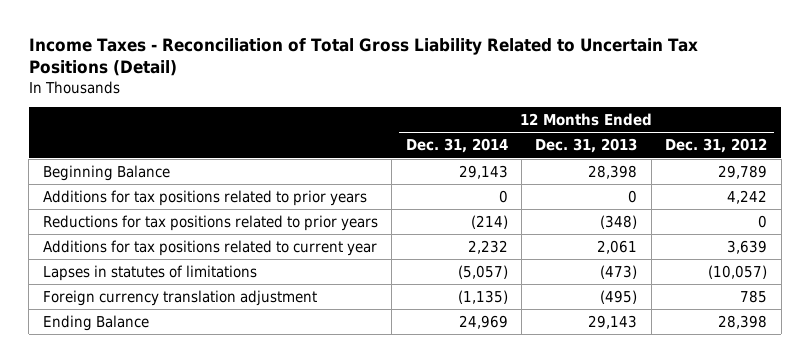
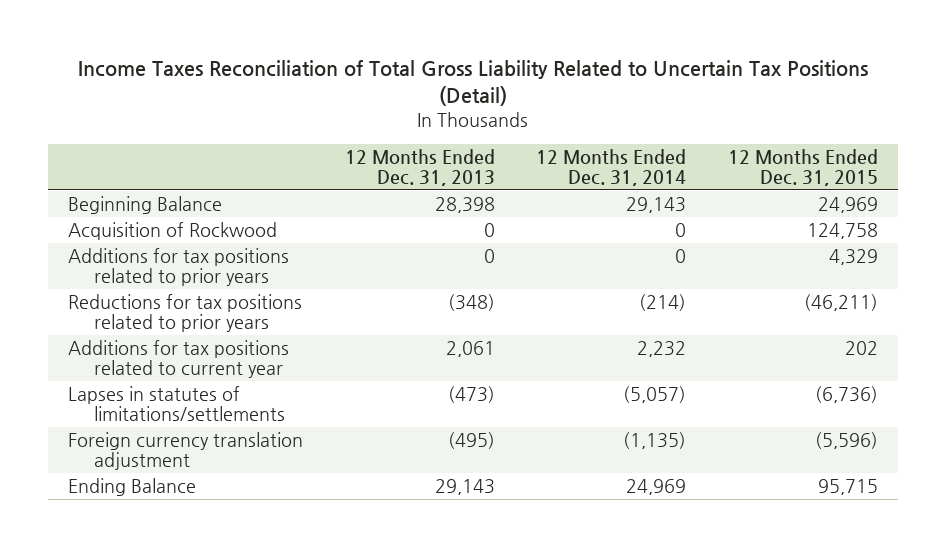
- Income Taxes - Reconciliation of Total Gross Liability Related to Uncertain Tax Positions (Detail)
+ Income Taxes Reconciliation of Total Gross Liability Related to Uncertain Tax Positions (Detail)
- | 12 Months Ended Dec. 31, 2014 | 12 Months Ended Dec. 31, 2013 | 12 Months Ended Dec. 31, 2012
+ | 12 Months Ended Dec. 31, 2013 | 12 Months Ended Dec. 31, 2014 | 12 Months Ended Dec. 31, 2015
+ Acquisition of Rockwood | 0 | 0 | 124,758
- Lapses in statutes of limitations | (5,057) | (473) | (10,057)
+ Lapses in statutes of limitations/settlements | (473) | (5,057) | (6,736)

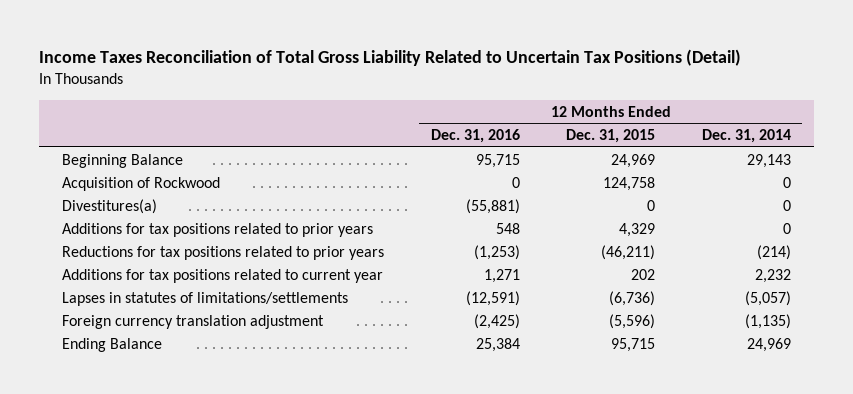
- | 12 Months Ended Dec. 31, 2013 | 12 Months Ended Dec. 31, 2014 | 12 Months Ended Dec. 31, 2015
+ | 12 Months Ended Dec. 31, 2016 | 12 Months Ended Dec. 31, 2015 | 12 Months Ended Dec. 31, 2014
+ Divestitures(a) | (55,881) | 0 | 0

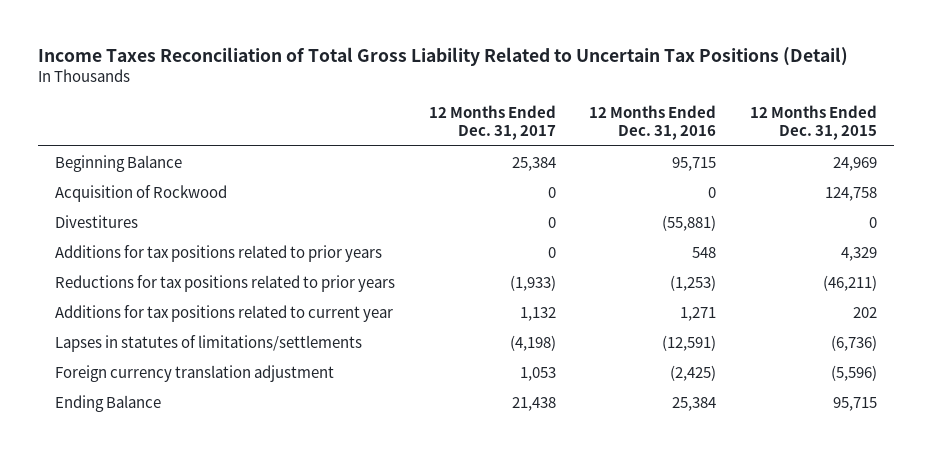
- | 12 Months Ended Dec. 31, 2016 | 12 Months Ended Dec. 31, 2015 | 12 Months Ended Dec. 31, 2014
+ | 12 Months Ended Dec. 31, 2017 | 12 Months Ended Dec. 31, 2016 | 12 Months Ended Dec. 31, 2015
- Divestitures(a) | (55,881) | 0 | 0
+ Divestitures | 0 | (55,881) | 0

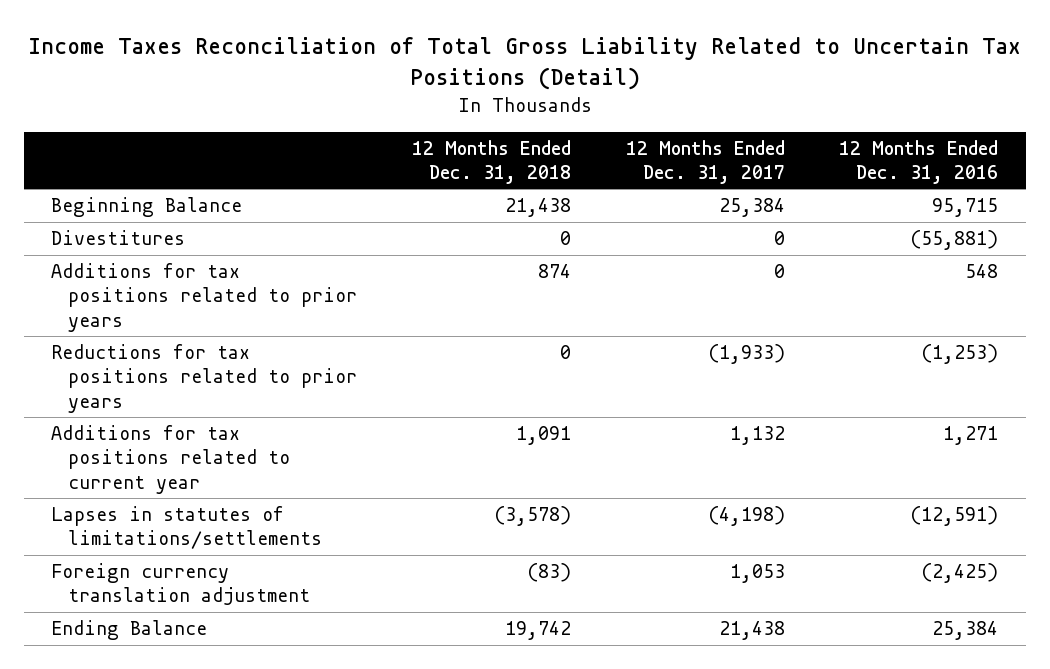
- | 12 Months Ended Dec. 31, 2017 | 12 Months Ended Dec. 31, 2016 | 12 Months Ended Dec. 31, 2015
+ | 12 Months Ended Dec. 31, 2018 | 12 Months Ended Dec. 31, 2017 | 12 Months Ended Dec. 31, 2016
- Acquisition of Rockwood | 0 | 0 | 124,758

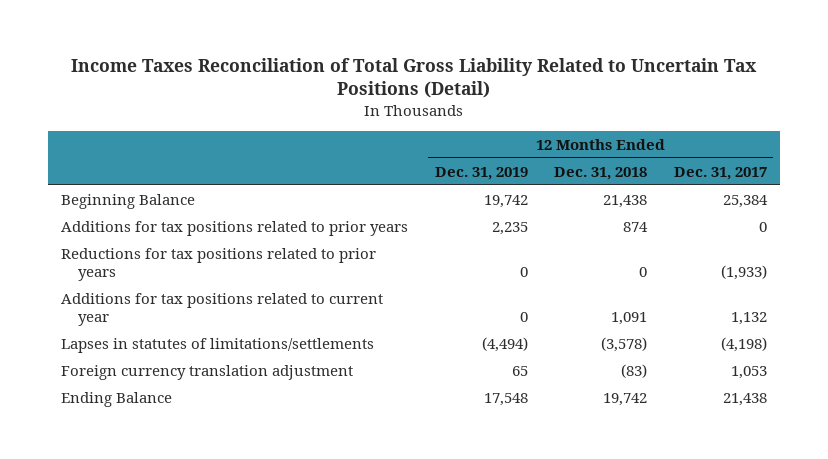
- | 12 Months Ended Dec. 31, 2018 | 12 Months Ended Dec. 31, 2017 | 12 Months Ended Dec. 31, 2016
+ | 12 Months Ended Dec. 31, 2019 | 12 Months Ended Dec. 31, 2018 | 12 Months Ended Dec. 31, 2017
- Divestitures | 0 | 0 | (55,881)

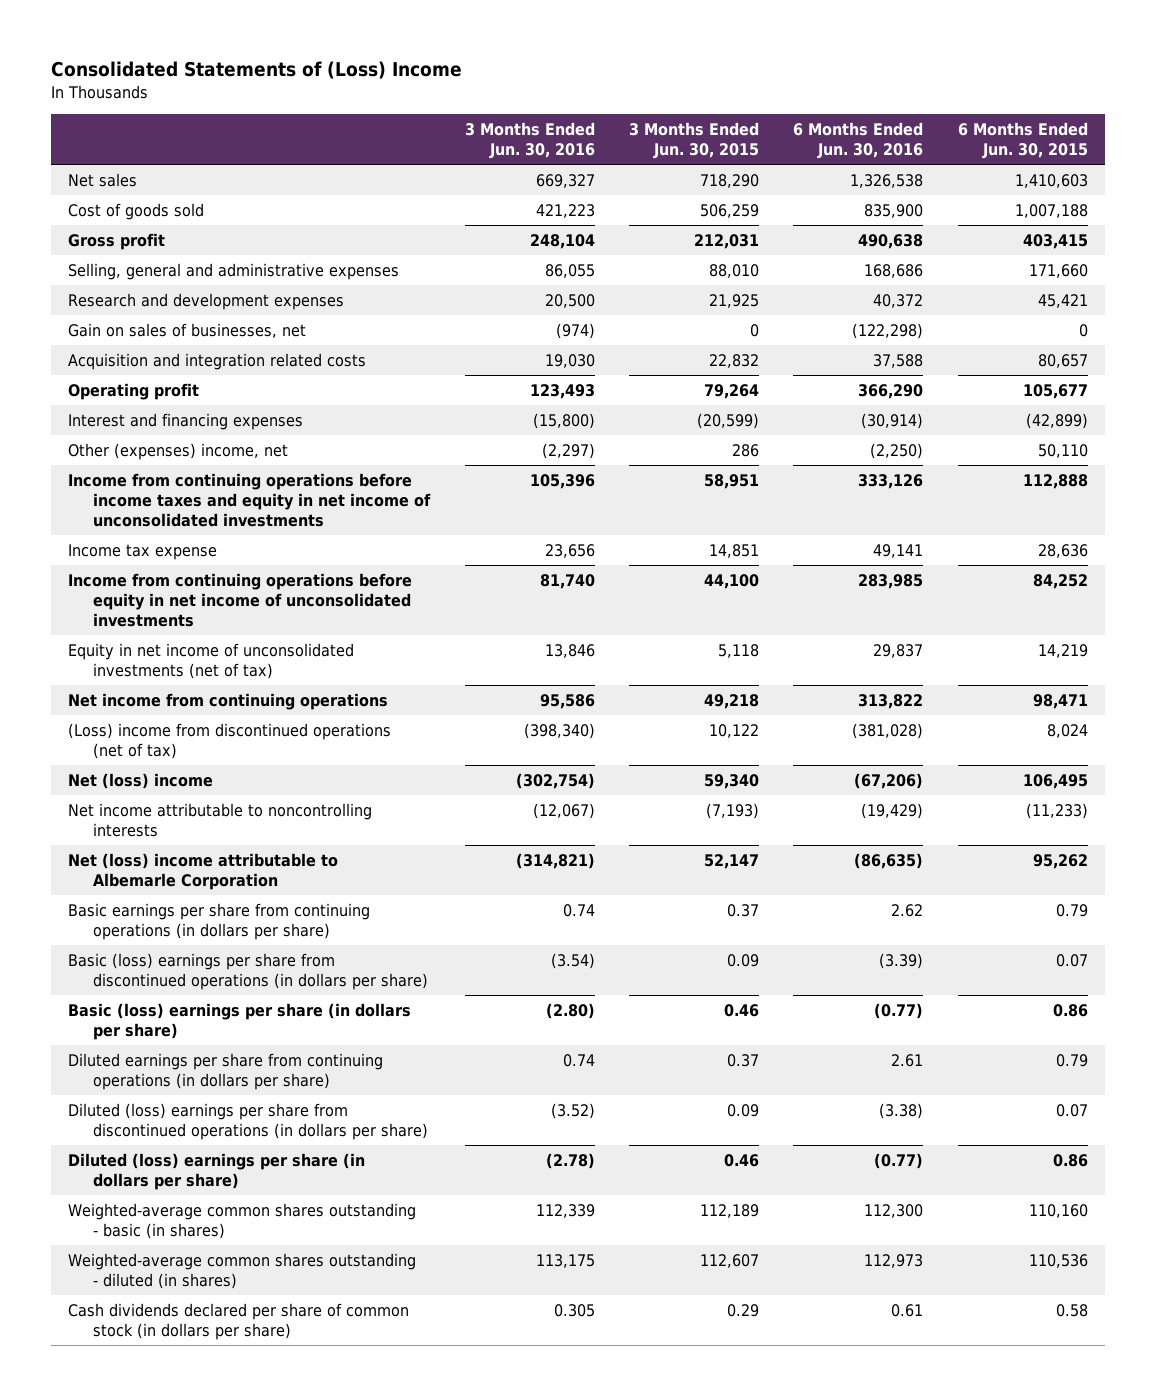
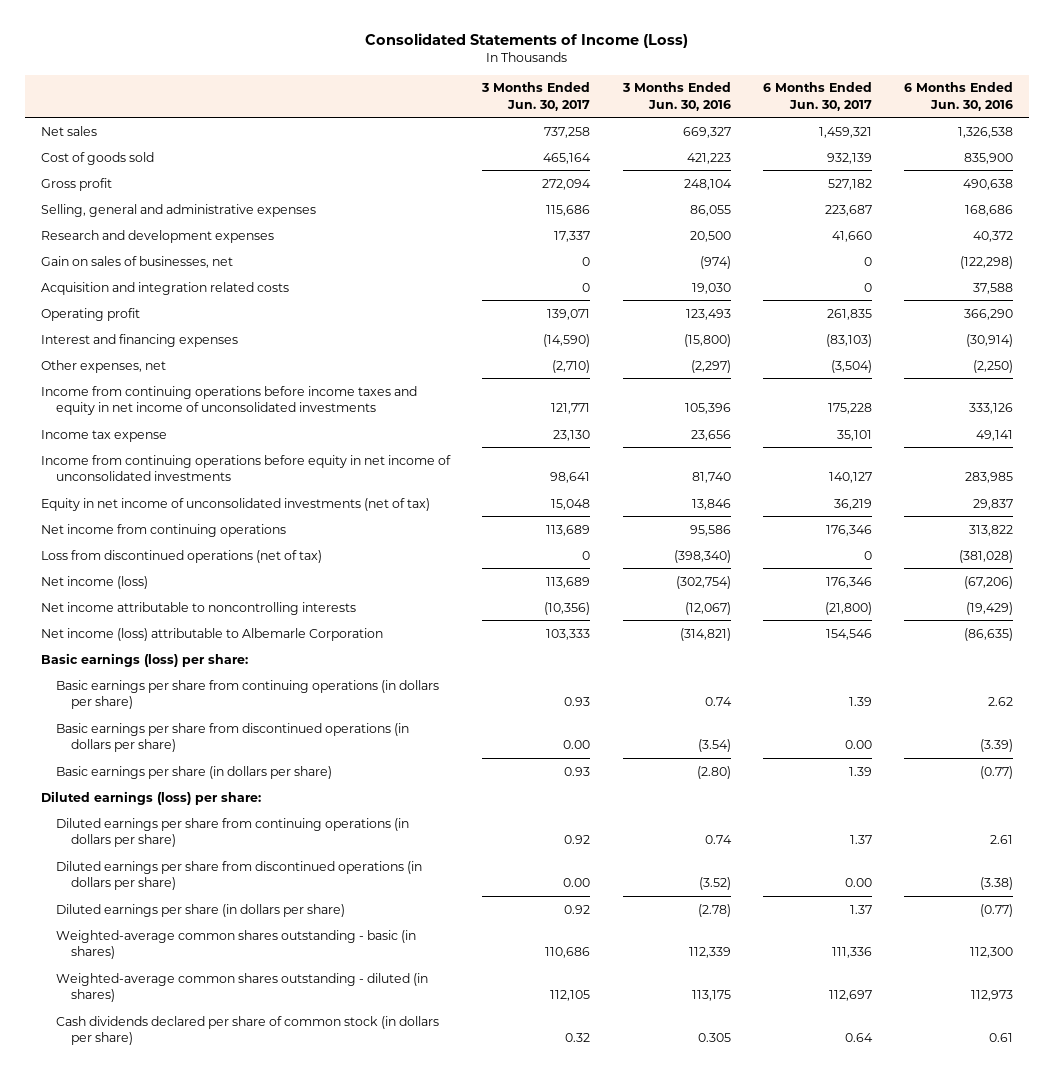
- Consolidated Statements of (Loss) Income
+ Consolidated Statements of Income (Loss)
- | 3 Months Ended Jun. 30, 2016 | 3 Months Ended Jun. 30, 2015 | 6 Months Ended Jun. 30, 2016 | 6 Months Ended Jun. 30, 2015
+ | 3 Months Ended Jun. 30, 2017 | 3 Months Ended Jun. 30, 2016 | 6 Months Ended Jun. 30, 2017 | 6 Months Ended Jun. 30, 2016
- Other (expenses) income, net | (2,297) | 286 | (2,250) | 50,110
+ Other expenses, net | (2,710) | (2,297) | (3,504) | (2,250)
- (Loss) income from discontinued operations (net of tax) | (398,340) | 10,122 | (381,028) | 8,024
- Net (loss) income | (302,754) | 59,340 | (67,206) | 106,495
+ Loss from discontinued operations (net of tax) | 0 | (398,340) | 0 | (381,028)
+ Net income (loss) | 113,689 | (302,754) | 176,346 | (67,206)
- Net (loss) income attributable to Albemarle Corporation | (314,821) | 52,147 | (86,635) | 95,262
+ Net income (loss) attributable to Albemarle Corporation | 103,333 | (314,821) | 154,546 | (86,635)
+ Basic earnings (loss) per share:
- Basic (loss) earnings per share from discontinued operations (in dollars per share) | (3.54) | 0.09 | (3.39) | 0.07
- Basic (loss) earnings per share (in dollars per share) | (2.80) | 0.46 | (0.77) | 0.86
+ Basic earnings per share from discontinued operations (in dollars per share) | 0.00 | (3.54) | 0.00 | (3.39)
+ Basic earnings per share (in dollars per share) | 0.93 | (2.80) | 1.39 | (0.77)
+ Diluted earnings (loss) per share:
- Diluted (loss) earnings per share from discontinued operations (in dollars per share) | (3.52) | 0.09 | (3.38) | 0.07
- Diluted (loss) earnings per share (in dollars per share) | (2.78) | 0.46 | (0.77) | 0.86
+ Diluted earnings per share from discontinued operations (in dollars per share) | 0.00 | (3.52) | 0.00 | (3.38)
+ Diluted earnings per share (in dollars per share) | 0.92 | (2.78) | 1.37 | (0.77)

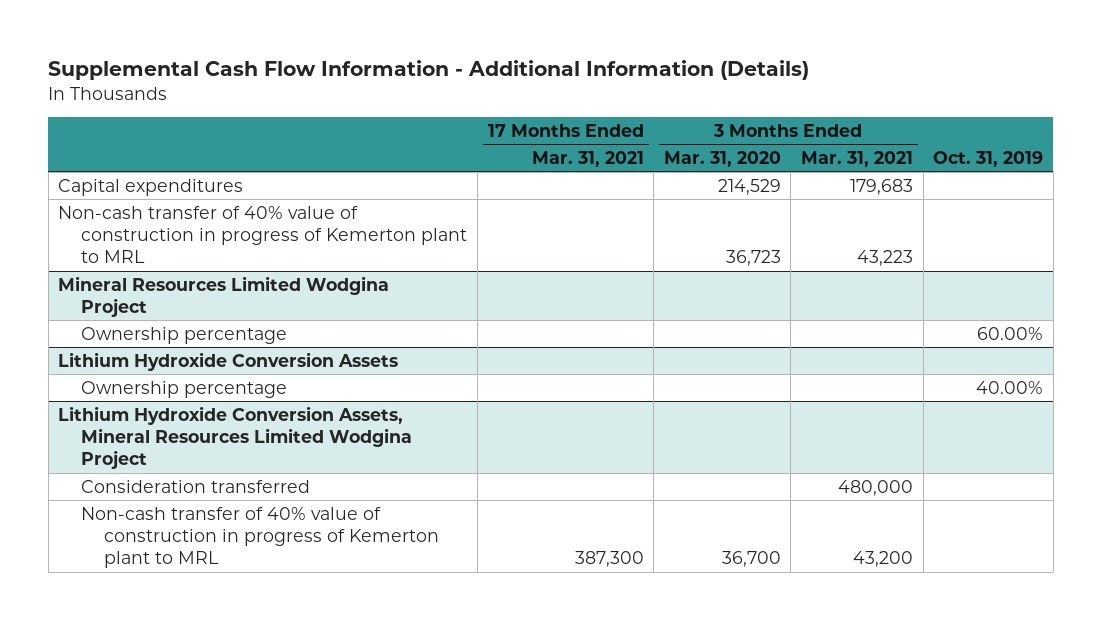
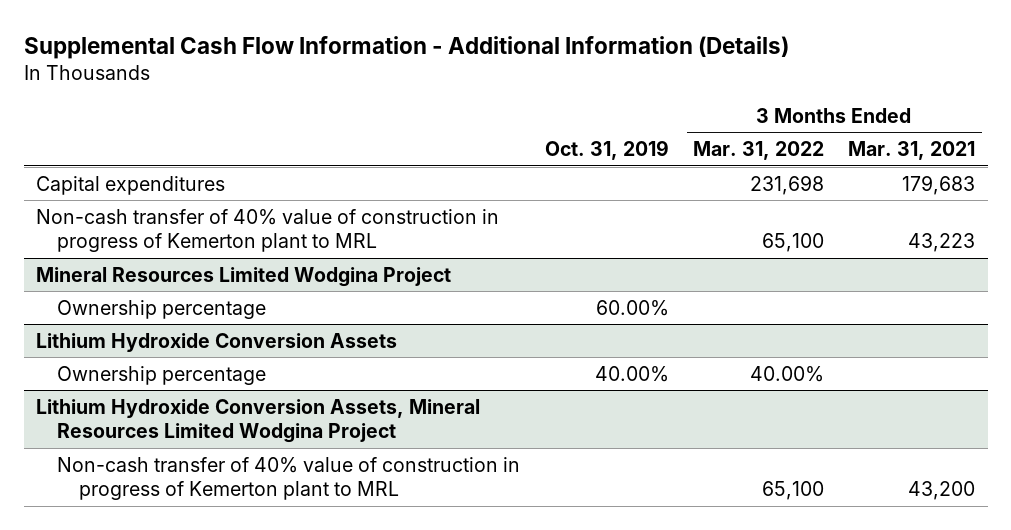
- | 17 Months Ended Mar. 31, 2021 | 3 Months Ended Mar. 31, 2020 | 3 Months Ended Mar. 31, 2021 | Oct. 31, 2019
+ | Oct. 31, 2019 | 3 Months Ended Mar. 31, 2022 | 3 Months Ended Mar. 31, 2021
@ Lithium Hydroxide Conversion Assets, Mineral Resources Limited Wodgina Project
- Consideration transferred | | | 480,000 |

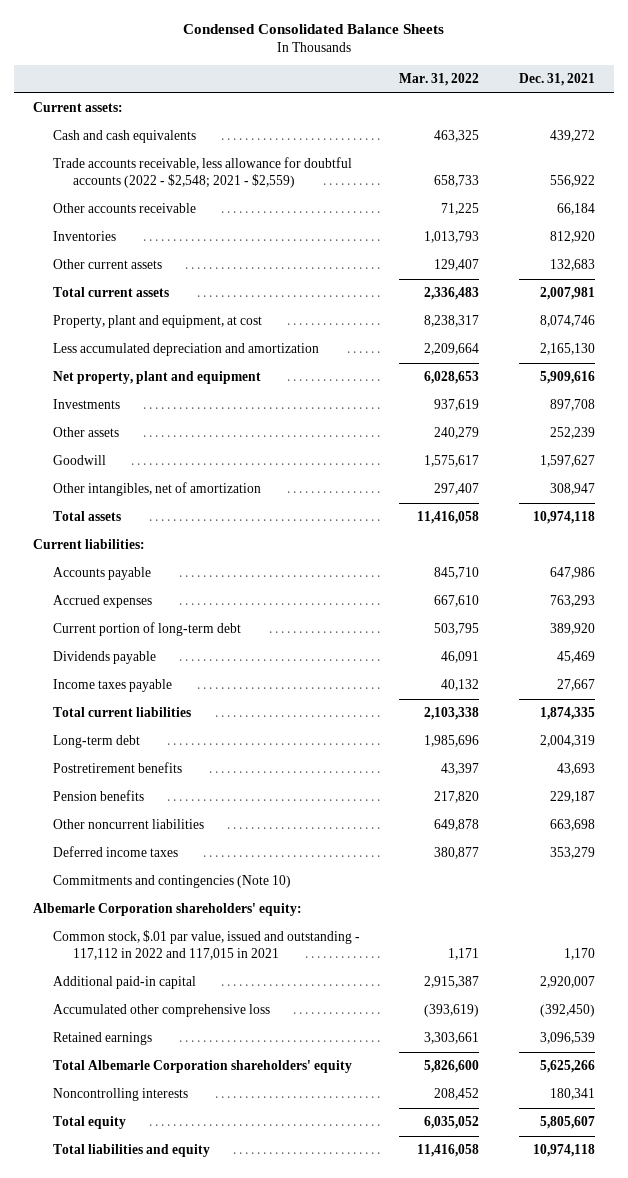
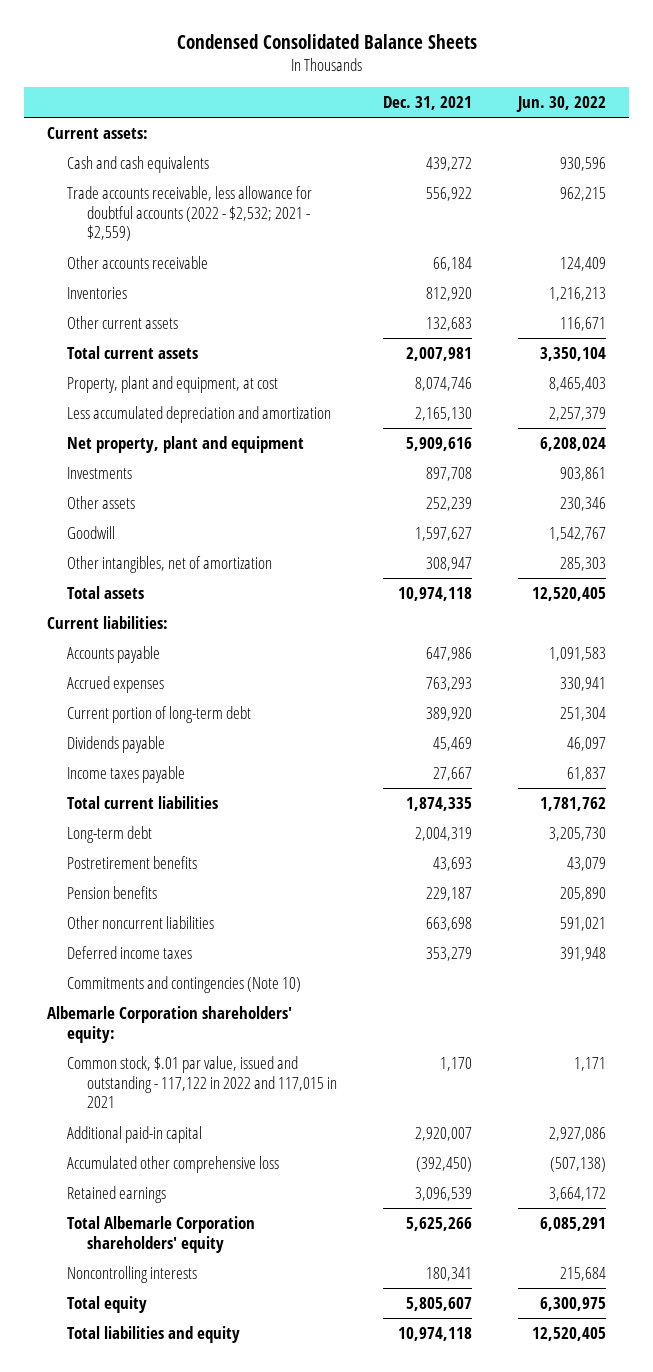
- | Mar. 31, 2022 | Dec. 31, 2021
+ | Dec. 31, 2021 | Jun. 30, 2022
- Trade accounts receivable, less allowance for doubtful accounts (2022 - $2,548; 2021 - $2,559) | 658,733 | 556,922
+ Trade accounts receivable, less allowance for doubtful accounts (2022 - $2,532; 2021 - $2,559) | 556,922 | 962,215
- Common stock, $.01 par value, issued and outstanding - 117,112 in 2022 and 117,015 in 2021 | 1,171 | 1,170
+ Common stock, $.01 par value, issued and outstanding - 117,122 in 2022 and 117,015 in 2021 | 1,170 | 1,171

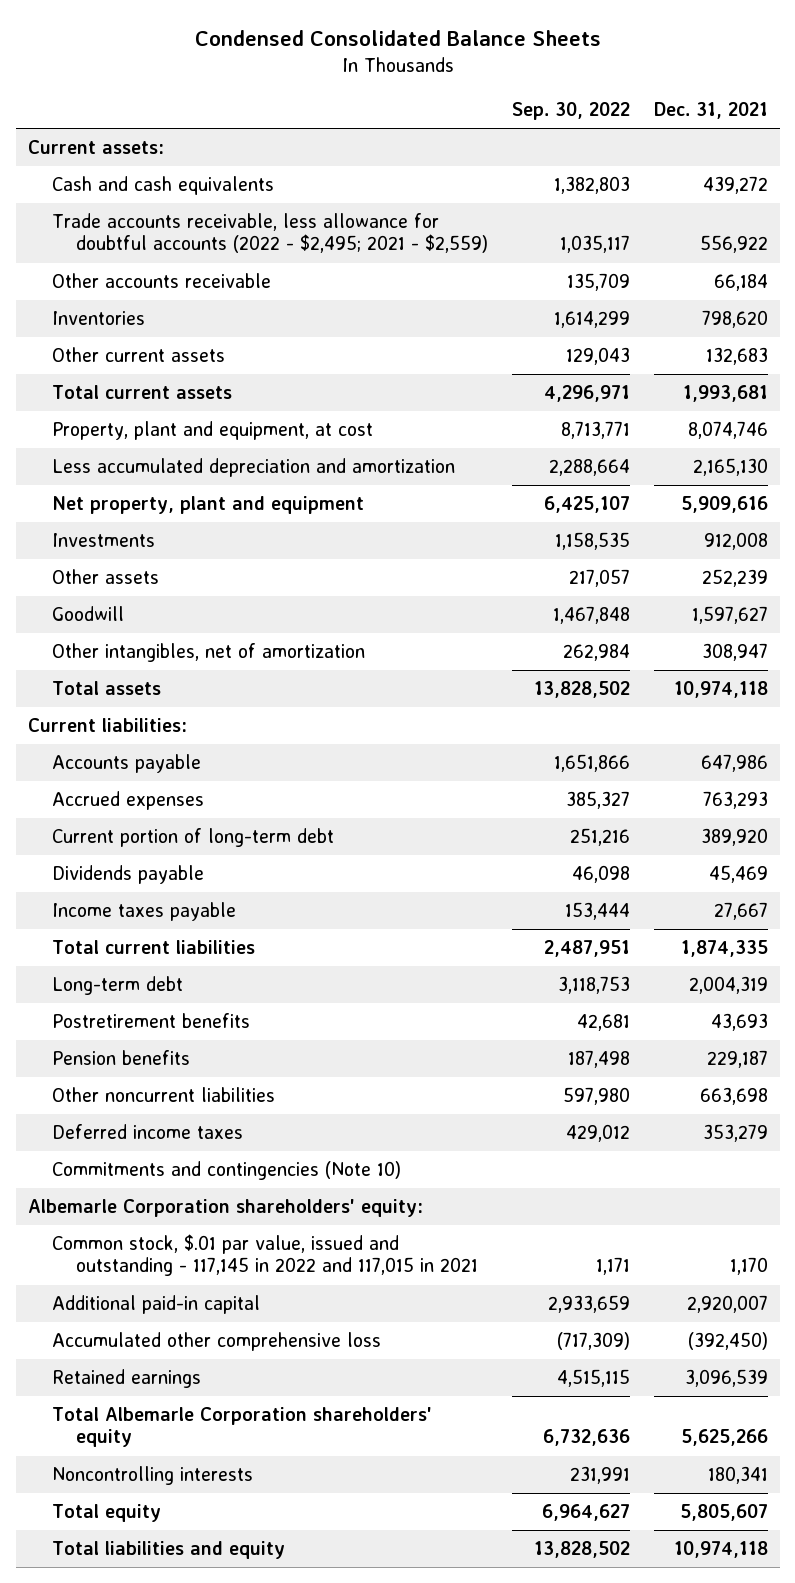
- | Dec. 31, 2021 | Jun. 30, 2022
+ | Sep. 30, 2022 | Dec. 31, 2021
- Trade accounts receivable, less allowance for doubtful accounts (2022 - $2,532; 2021 - $2,559) | 556,922 | 962,215
+ Trade accounts receivable, less allowance for doubtful accounts (2022 - $2,495; 2021 - $2,559) | 1,035,117 | 556,922
- Inventories | 812,920 | 1,216,213
+ Inventories | 1,614,299 | 798,620
- Total current assets | 2,007,981 | 3,350,104
+ Total current assets | 4,296,971 | 1,993,681
- Investments | 897,708 | 903,861
+ Investments | 1,158,535 | 912,008
- Common stock, $.01 par value, issued and outstanding - 117,122 in 2022 and 117,015 in 2021 | 1,170 | 1,171
+ Common stock, $.01 par value, issued and outstanding - 117,145 in 2022 and 117,015 in 2021 | 1,171 | 1,170

